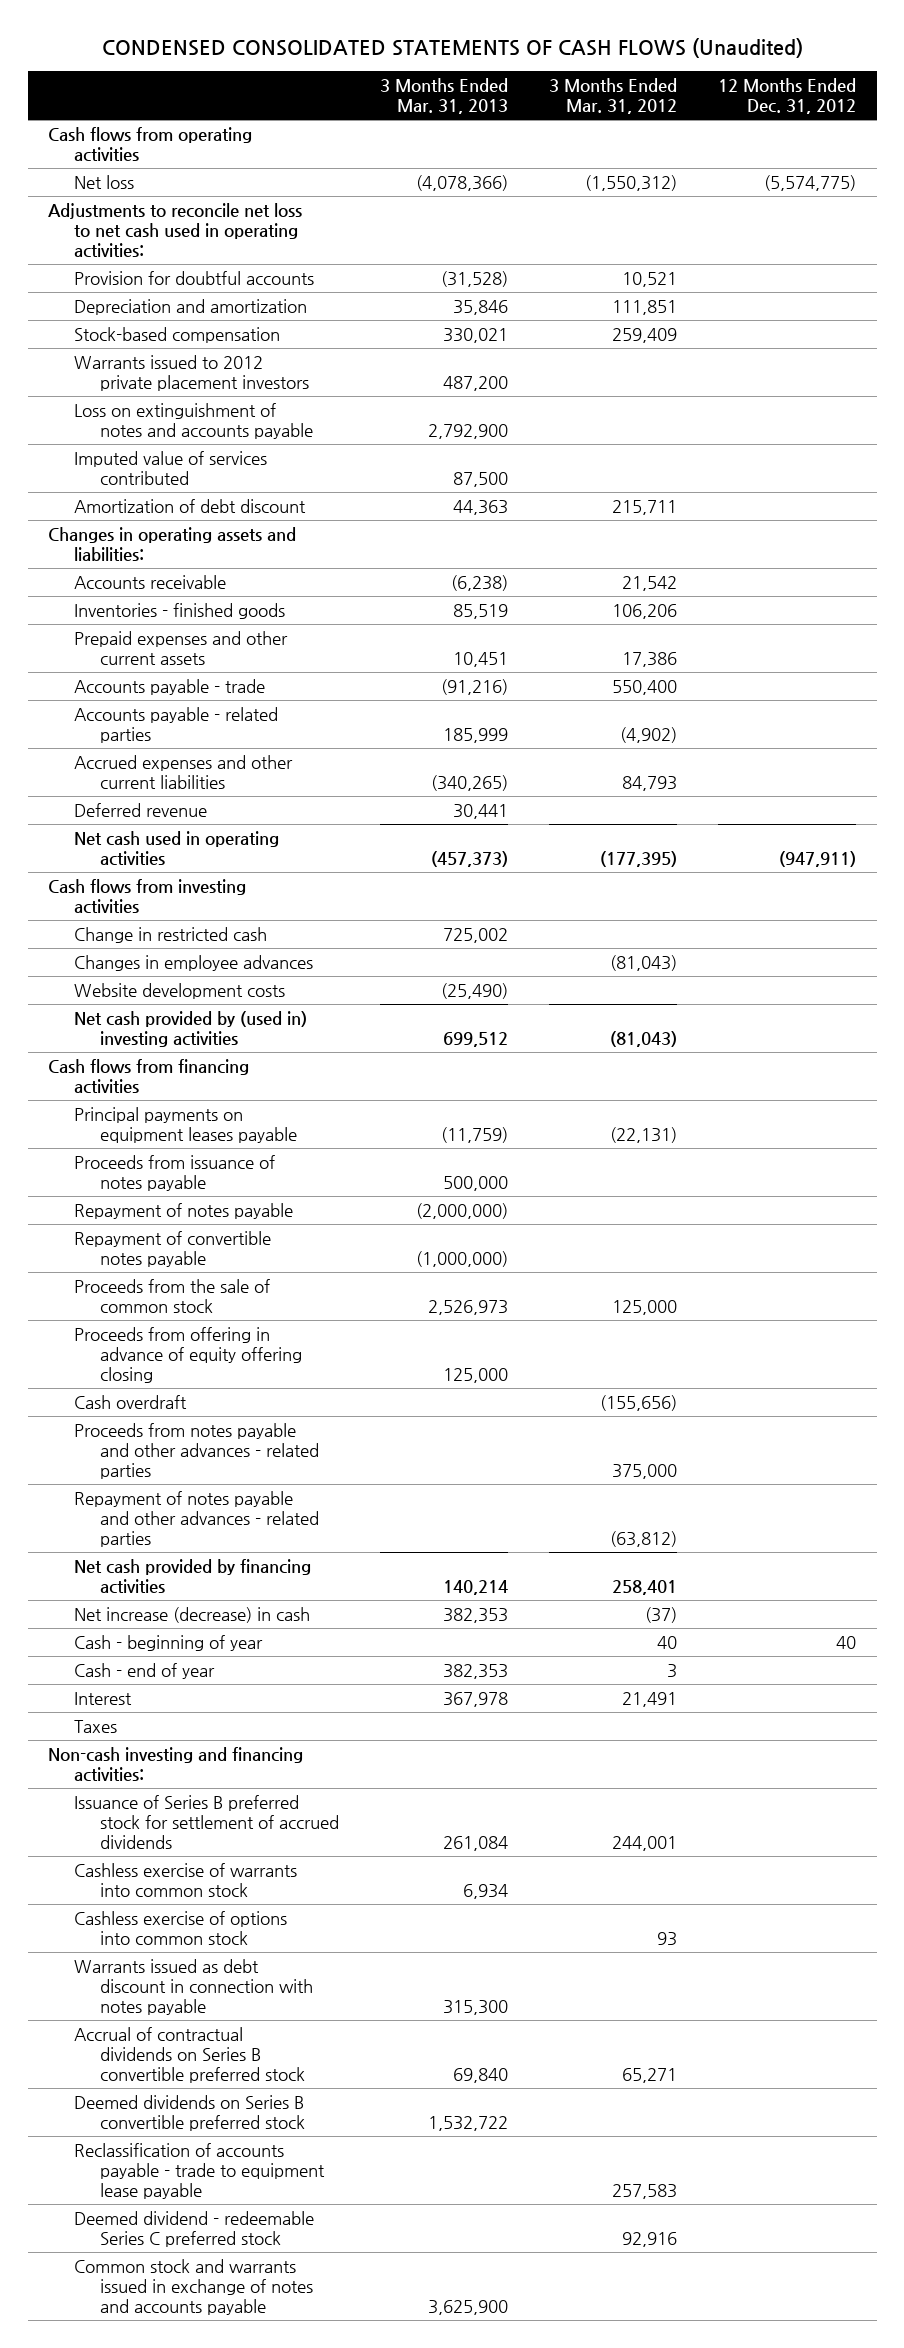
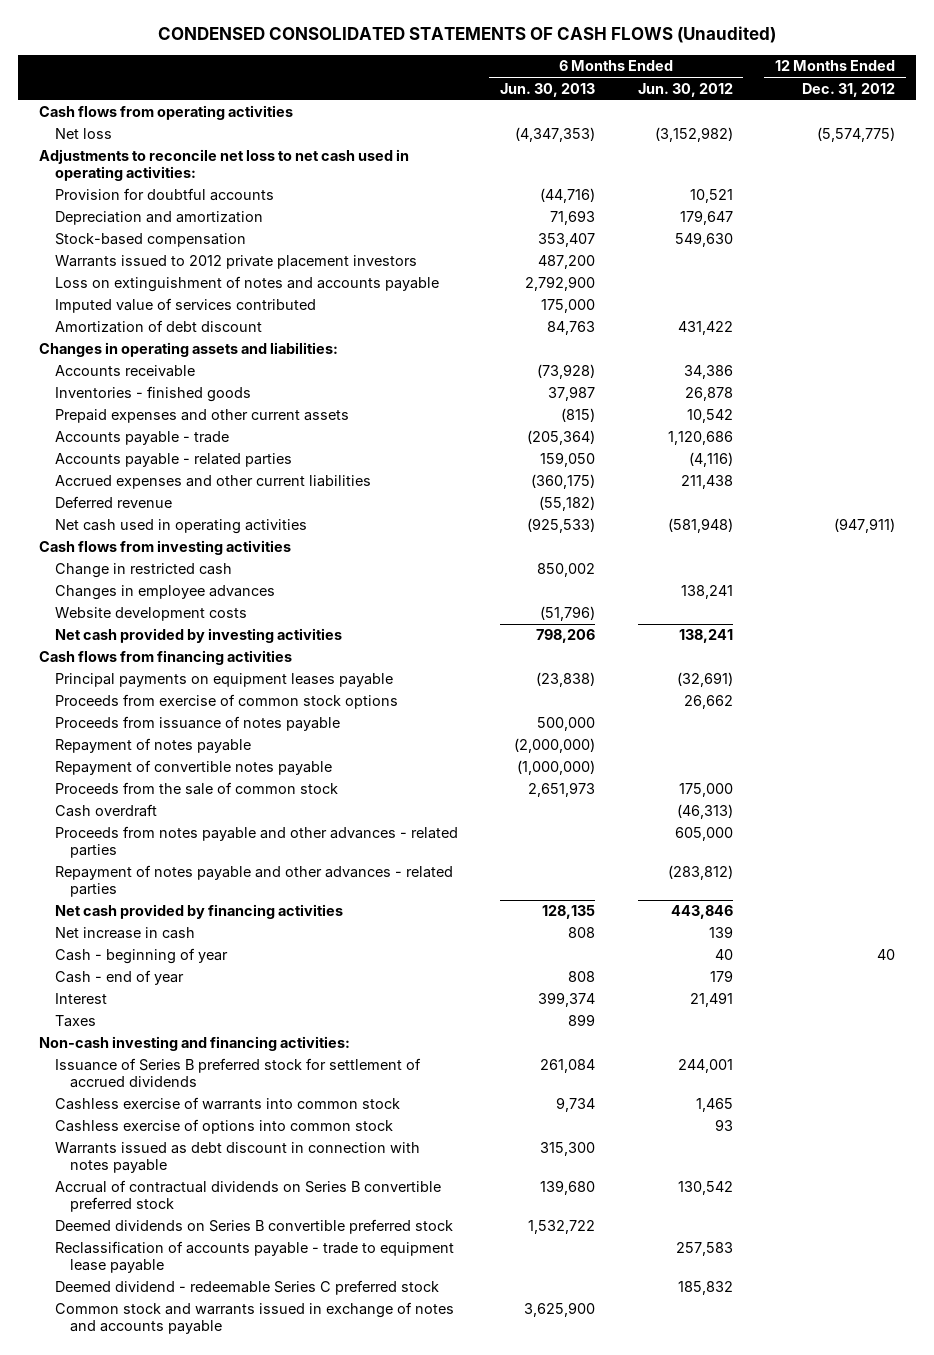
- | 3 Months Ended Mar. 31, 2013 | 3 Months Ended Mar. 31, 2012 | 12 Months Ended Dec. 31, 2012
+ | 6 Months Ended Jun. 30, 2013 | 6 Months Ended Jun. 30, 2012 | 12 Months Ended Dec. 31, 2012
- Net cash provided by (used in) investing activities | 699,512 | (81,043) |
+ Net cash provided by investing activities | 798,206 | 138,241 |
+ Proceeds from exercise of common stock options | | 26,662 |
- Proceeds from offering in advance of equity offering closing | 125,000 | |
- Net increase (decrease) in cash | 382,353 | (37) |
+ Net increase in cash | 808 | 139 |

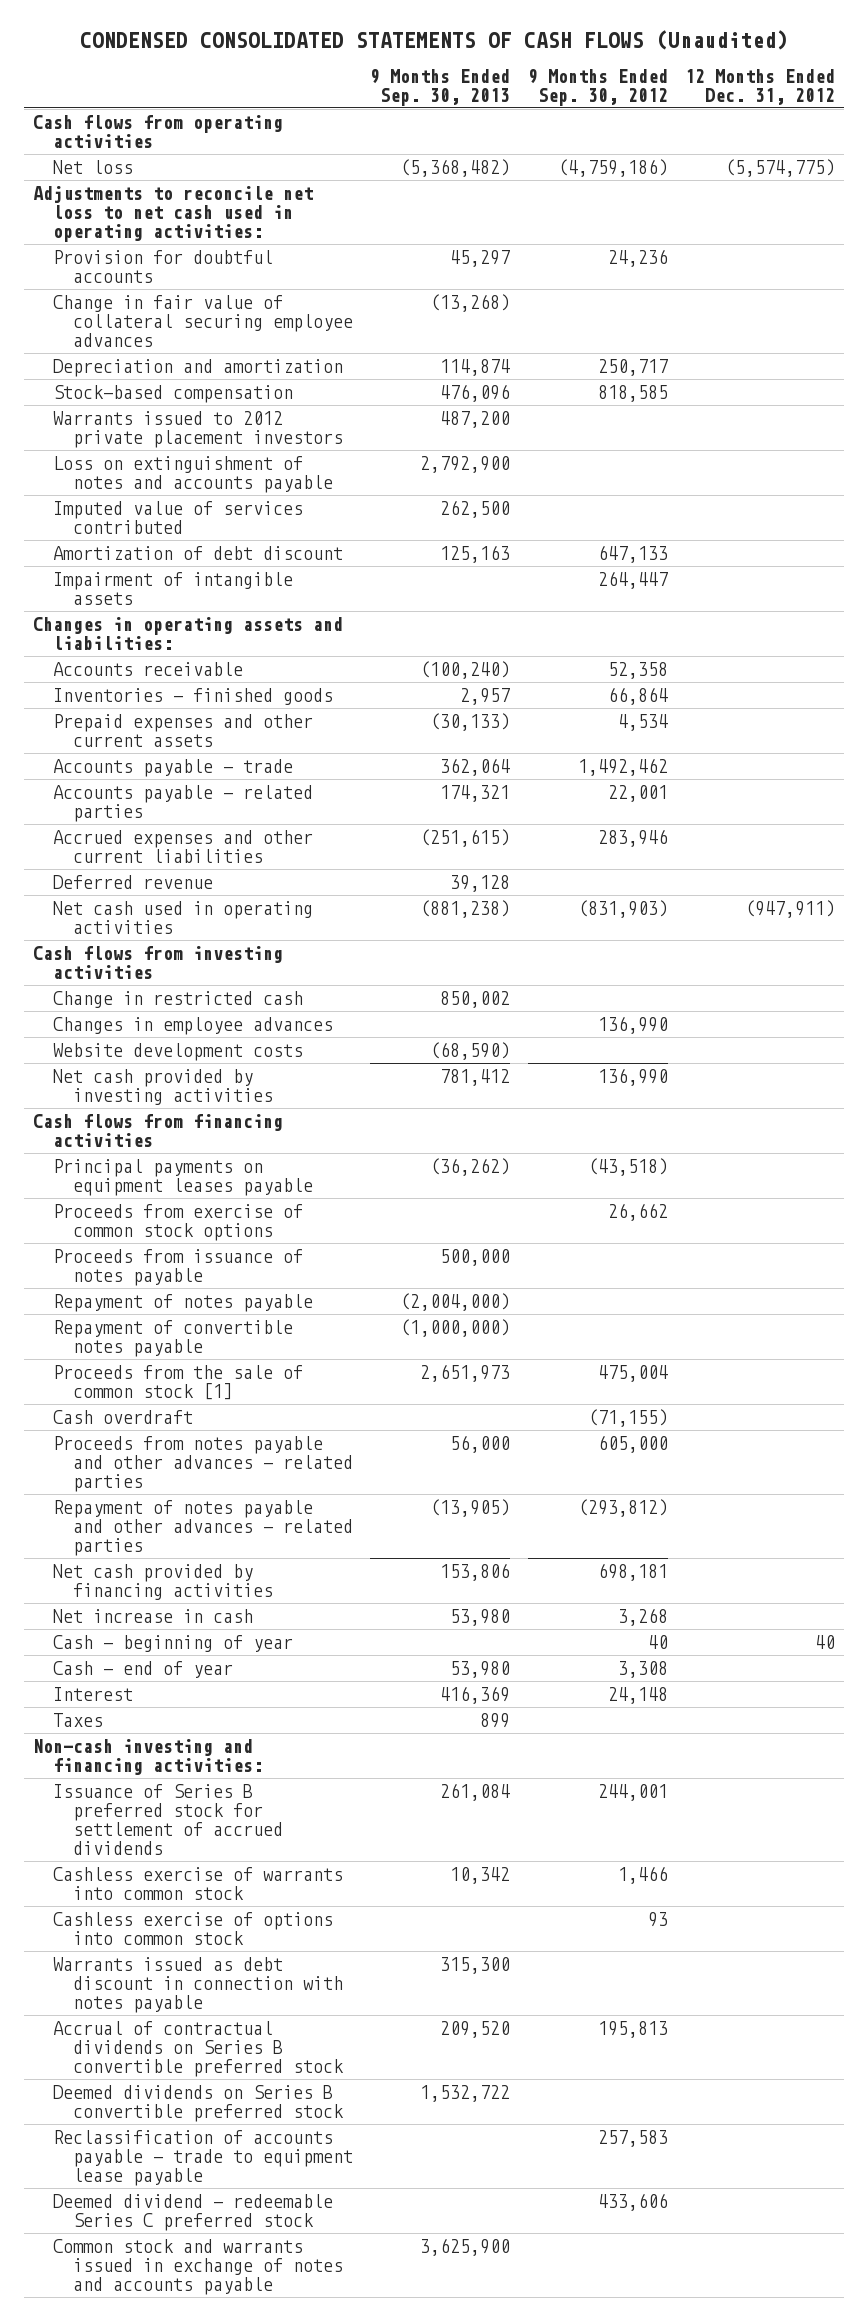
- | 6 Months Ended Jun. 30, 2013 | 6 Months Ended Jun. 30, 2012 | 12 Months Ended Dec. 31, 2012
+ | 9 Months Ended Sep. 30, 2013 | 9 Months Ended Sep. 30, 2012 | 12 Months Ended Dec. 31, 2012
+ Change in fair value of collateral securing employee advances | (13,268) | |
+ Impairment of intangible assets | | 264,447 |
- Proceeds from the sale of common stock | 2,651,973 | 175,000 |
+ Proceeds from the sale of common stock [1] | 2,651,973 | 475,004 |

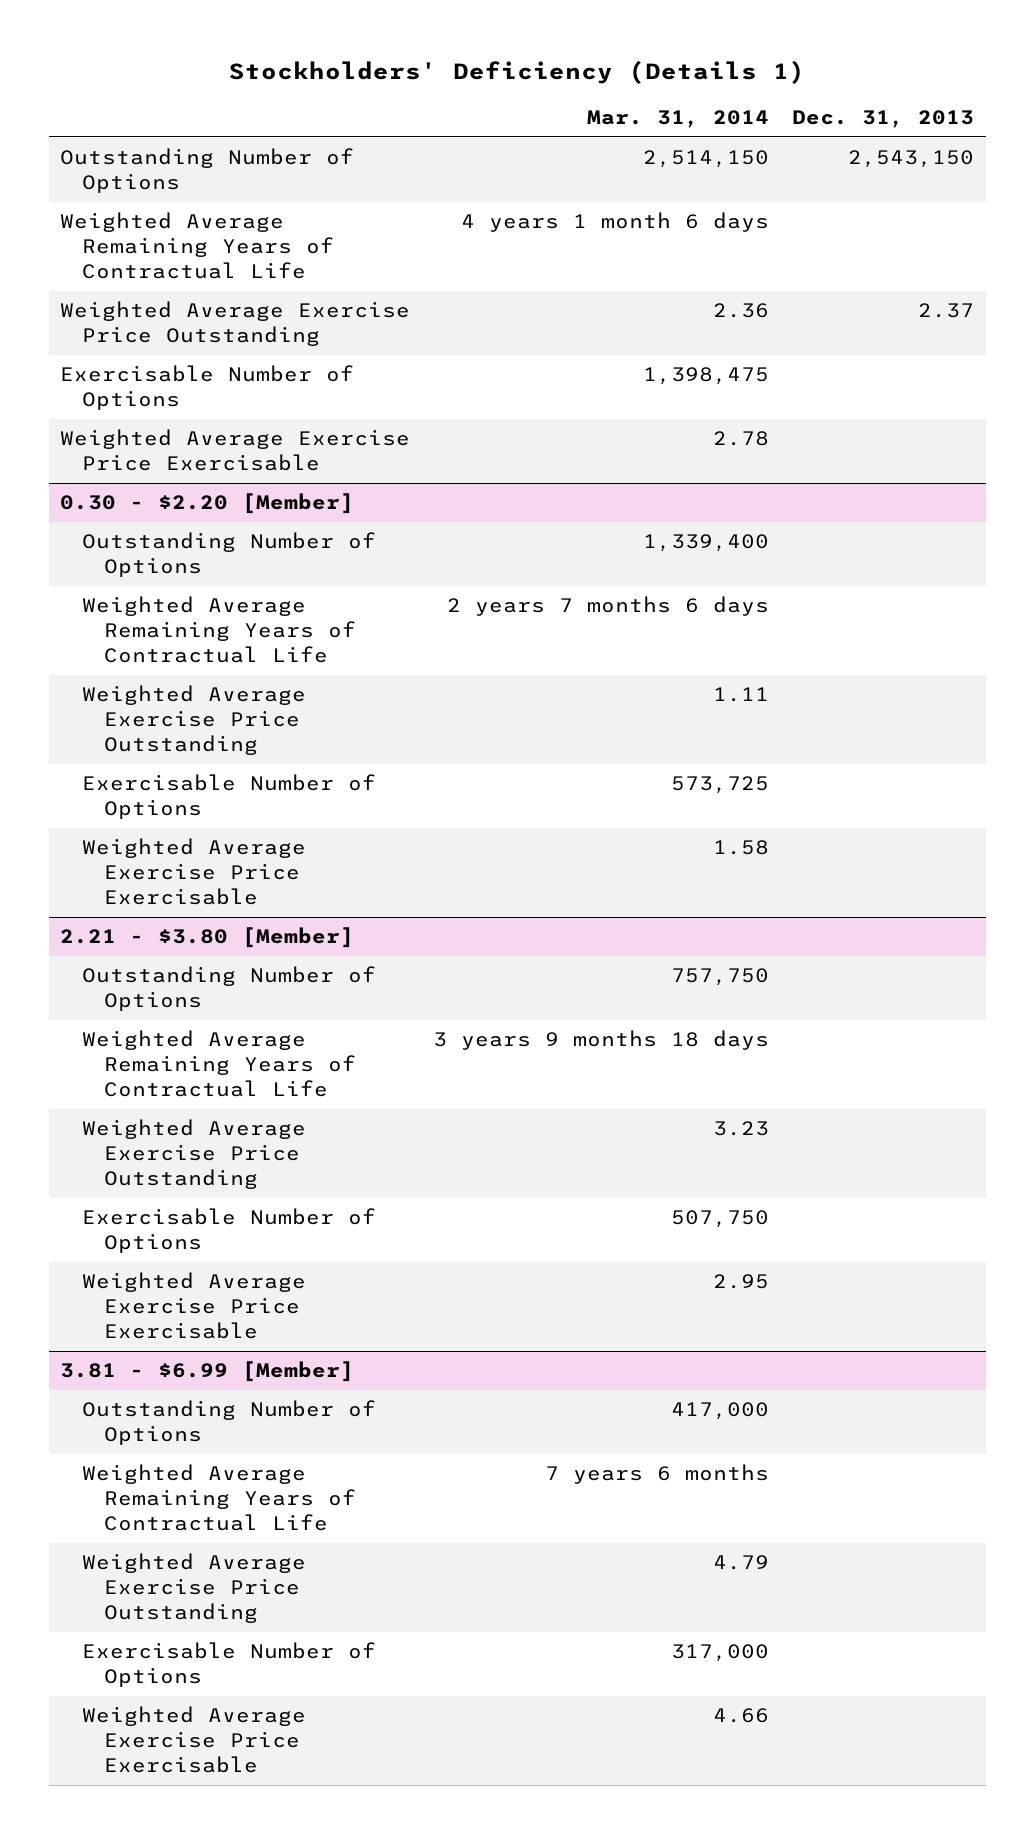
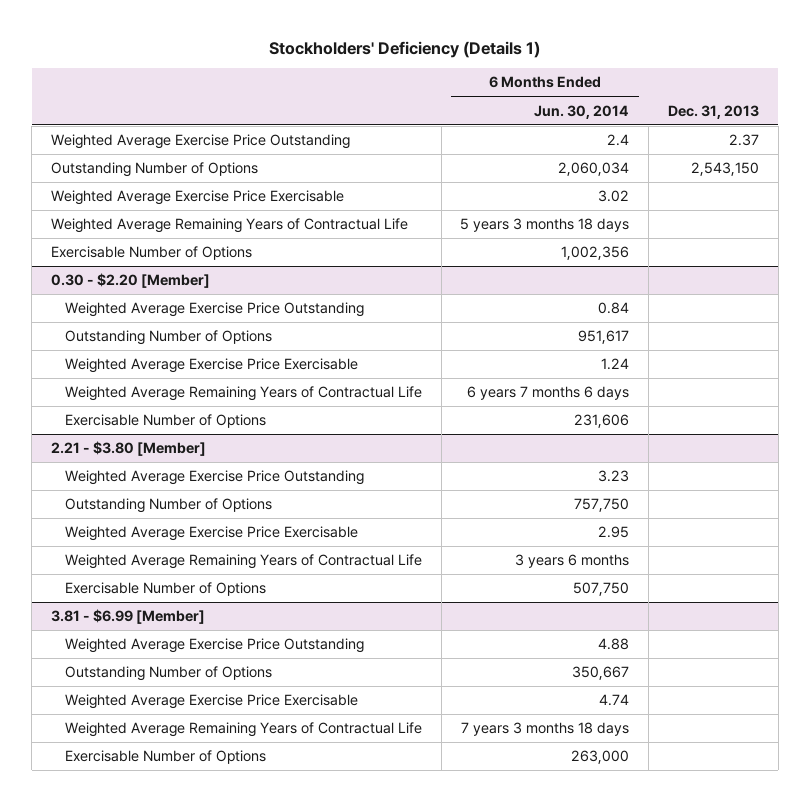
- | Mar. 31, 2014 | Dec. 31, 2013
+ | 6 Months Ended Jun. 30, 2014 | Dec. 31, 2013
moved up: Weighted Average Exercise Price Outstanding | 2.4 | 2.37
moved up: Weighted Average Exercise Price Exercisable | 3.02 |
@ 0.30 - $2.20 [Member]
moved up: Weighted Average Exercise Price Outstanding | 0.84 |
moved up: Weighted Average Exercise Price Exercisable | 1.24 |
@ 2.21 - $3.80 [Member]
moved up: Weighted Average Exercise Price Outstanding | 3.23 |
moved up: Weighted Average Exercise Price Exercisable | 2.95 |
@ 3.81 - $6.99 [Member]
moved up: Weighted Average Exercise Price Outstanding | 4.88 |
moved up: Weighted Average Exercise Price Exercisable | 4.74 |

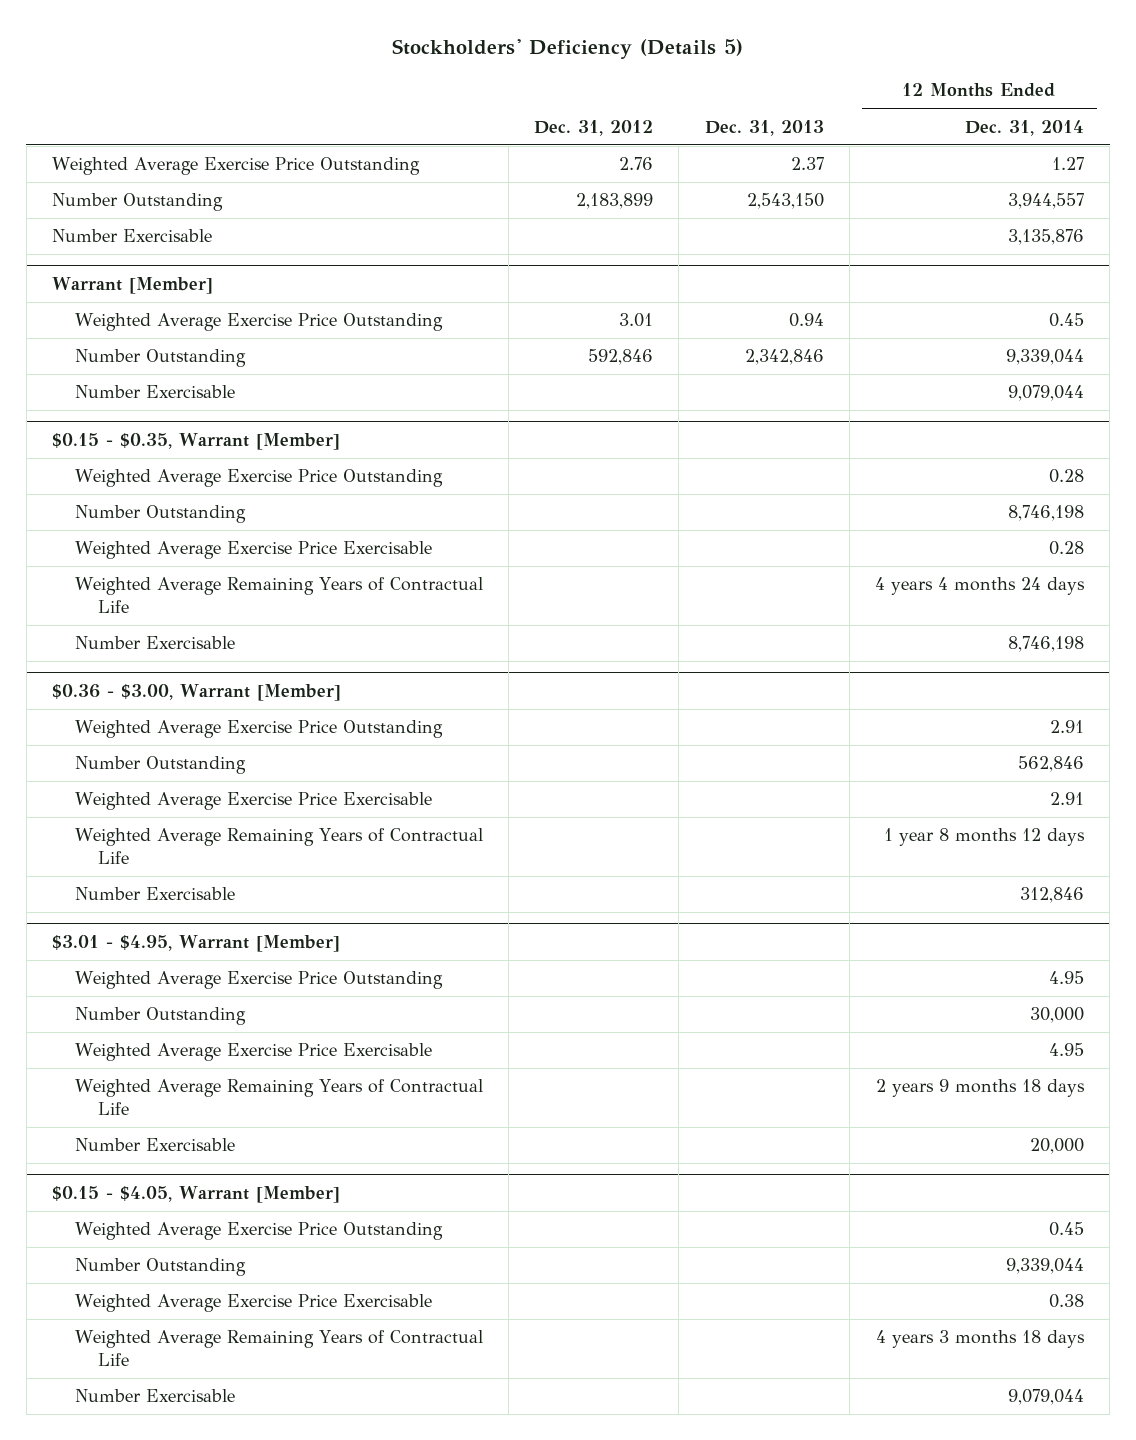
- Stockholders' Deficiency (Details 1)
+ Stockholders' Deficiency (Details 5)
- | 6 Months Ended Jun. 30, 2014 | Dec. 31, 2013
+ | Dec. 31, 2012 | Dec. 31, 2013 | 12 Months Ended Dec. 31, 2014
- Outstanding Number of Options | 2,060,034 | 2,543,150
- Weighted Average Exercise Price Exercisable | 3.02 |
- Weighted Average Remaining Years of Contractual Life | 5 years 3 months 18 days |
- Exercisable Number of Options | 1,002,356 |
- 0.30 - $2.20 [Member]
- Weighted Average Exercise Price Outstanding | 0.84 |
- Outstanding Number of Options | 951,617 |
- Weighted Average Exercise Price Exercisable | 1.24 |
- Weighted Average Remaining Years of Contractual Life | 6 years 7 months 6 days |
- Exercisable Number of Options | 231,606 |
- 2.21 - $3.80 [Member]
- Weighted Average Exercise Price Outstanding | 3.23 |
- Outstanding Number of Options | 757,750 |
- Weighted Average Exercise Price Exercisable | 2.95 |
- Weighted Average Remaining Years of Contractual Life | 3 years 6 months |
- Exercisable Number of Options | 507,750 |
- 3.81 - $6.99 [Member]
- Weighted Average Exercise Price Outstanding | 4.88 |
- Outstanding Number of Options | 350,667 |
- Weighted Average Exercise Price Exercisable | 4.74 |
- Weighted Average Remaining Years of Contractual Life | 7 years 3 months 18 days |
- Exercisable Number of Options | 263,000 |
+ Number Outstanding | 2,183,899 | 2,543,150 | 3,944,557
+ Number Exercisable | | | 3,135,876
+ Warrant [Member]
+ Weighted Average Exercise Price Outstanding | 3.01 | 0.94 | 0.45
+ Number Outstanding | 592,846 | 2,342,846 | 9,339,044
+ Number Exercisable | | | 9,079,044
+ $0.15 - $0.35, Warrant [Member]
+ Weighted Average Exercise Price Outstanding | | | 0.28
+ Number Outstanding | | | 8,746,198
+ Weighted Average Exercise Price Exercisable | | | 0.28
+ Weighted Average Remaining Years of Contractual Life | | | 4 years 4 months 24 days
+ Number Exercisable | | | 8,746,198
+ $0.36 - $3.00, Warrant [Member]
+ Weighted Average Exercise Price Outstanding | | | 2.91
+ Number Outstanding | | | 562,846
+ Weighted Average Exercise Price Exercisable | | | 2.91
+ Weighted Average Remaining Years of Contractual Life | | | 1 year 8 months 12 days
+ Number Exercisable | | | 312,846
+ $3.01 - $4.95, Warrant [Member]
+ Weighted Average Exercise Price Outstanding | | | 4.95
+ Number Outstanding | | | 30,000
+ Weighted Average Exercise Price Exercisable | | | 4.95
+ Weighted Average Remaining Years of Contractual Life | | | 2 years 9 months 18 days
+ Number Exercisable | | | 20,000
+ $0.15 - $4.05, Warrant [Member]
+ Weighted Average Exercise Price Outstanding | | | 0.45
+ Number Outstanding | | | 9,339,044
+ Weighted Average Exercise Price Exercisable | | | 0.38
+ Weighted Average Remaining Years of Contractual Life | | | 4 years 3 months 18 days
+ Number Exercisable | | | 9,079,044

